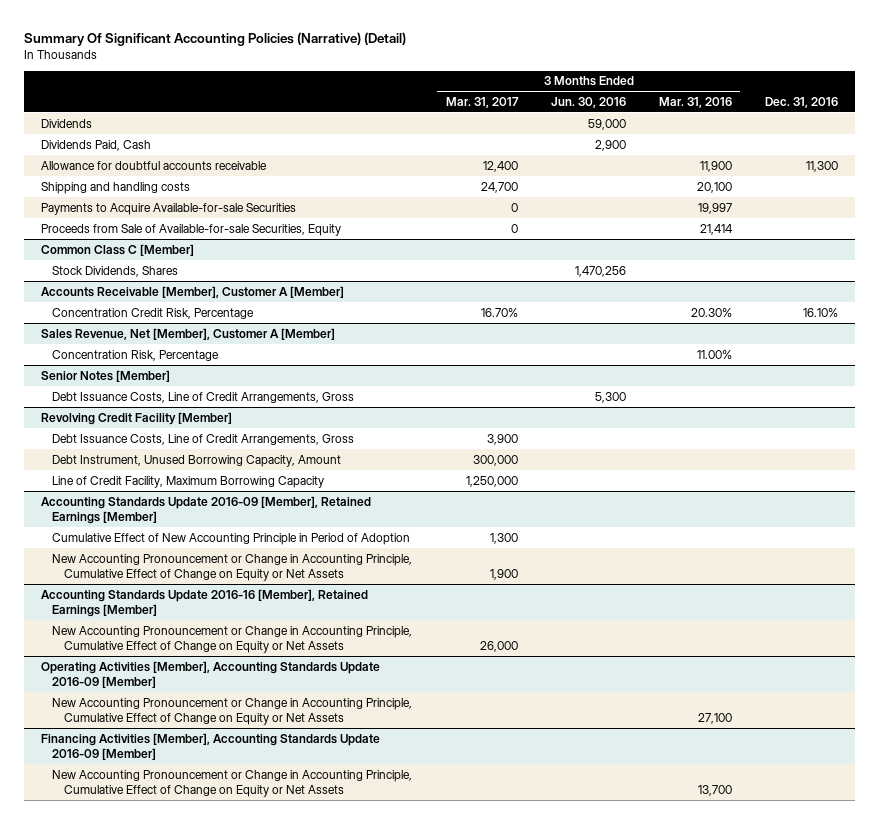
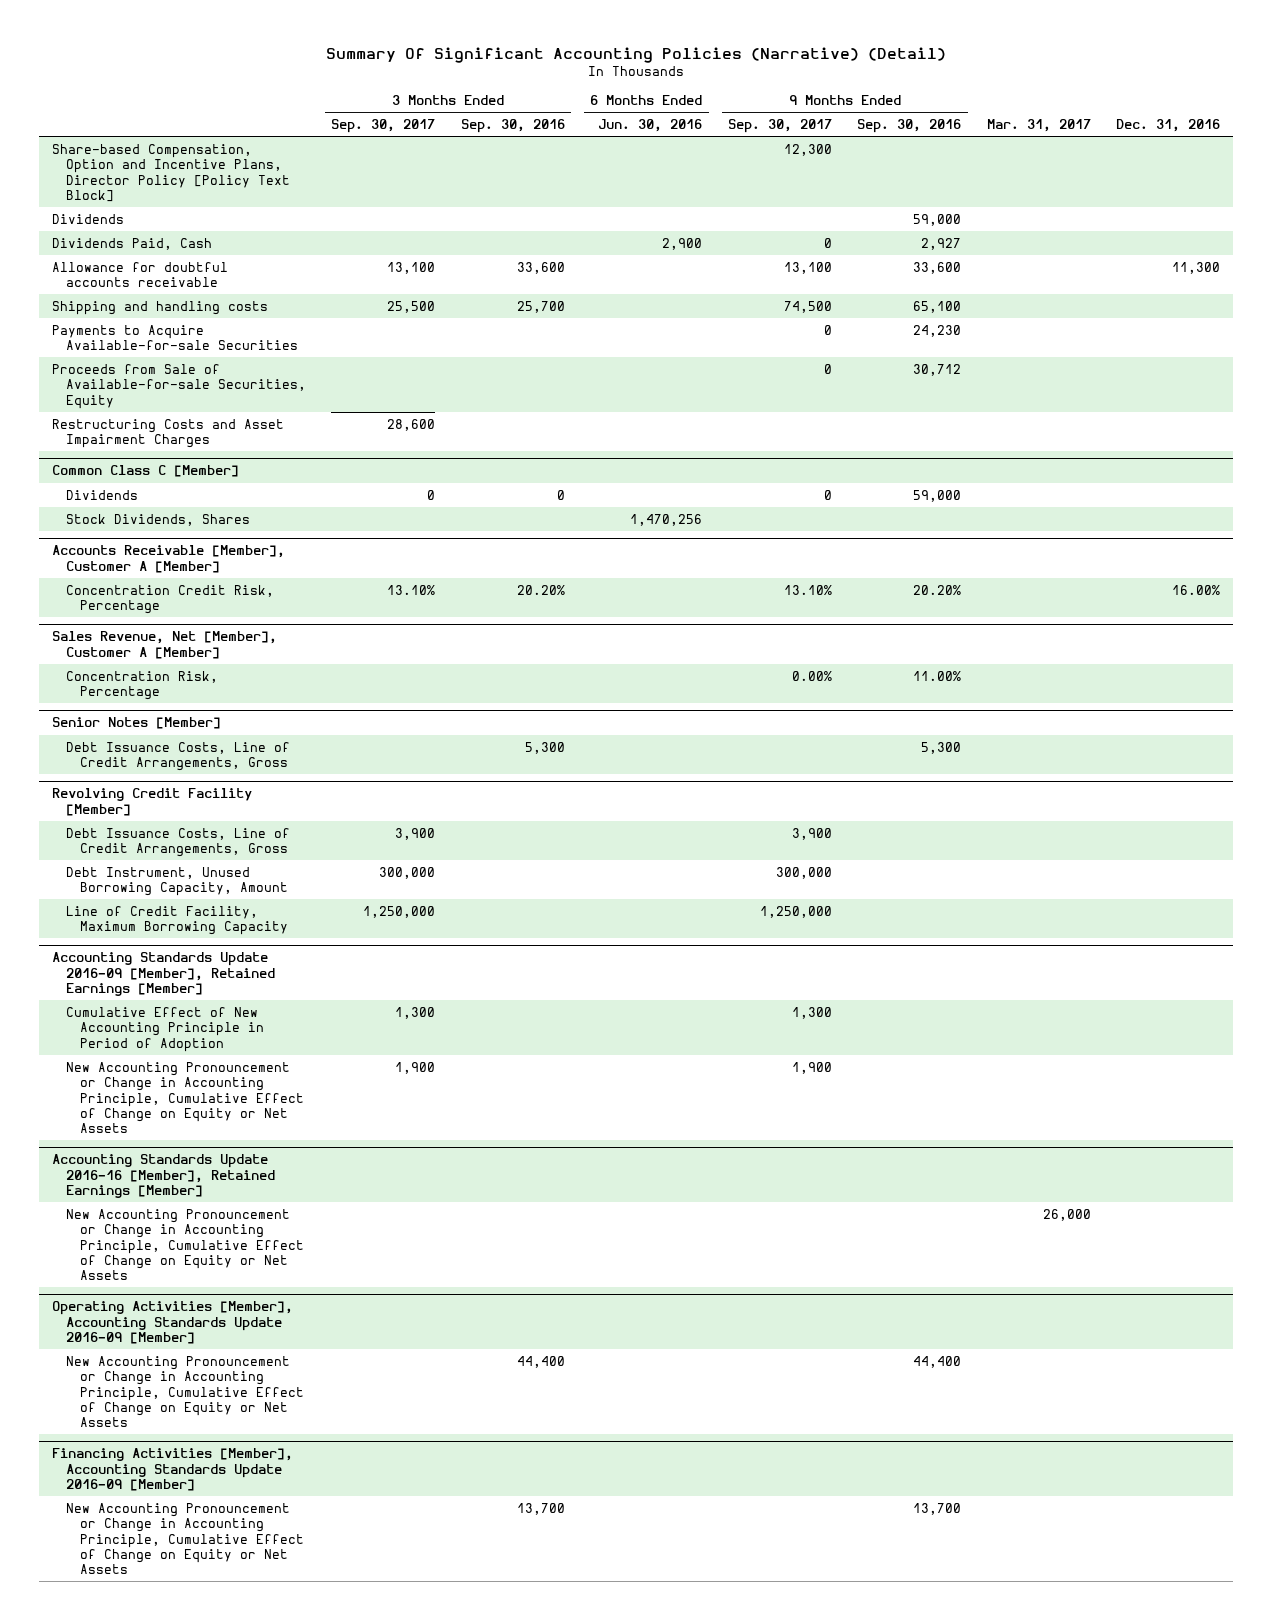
- | 3 Months Ended Mar. 31, 2017 | 3 Months Ended Jun. 30, 2016 | 3 Months Ended Mar. 31, 2016 | Dec. 31, 2016
+ | 3 Months Ended Sep. 30, 2017 | 3 Months Ended Sep. 30, 2016 | 6 Months Ended Jun. 30, 2016 | 9 Months Ended Sep. 30, 2017 | 9 Months Ended Sep. 30, 2016 | Mar. 31, 2017 | Dec. 31, 2016
+ Share-based Compensation, Option and Incentive Plans, Director Policy [Policy Text Block] | | | | 12,300 | | |
+ Restructuring Costs and Asset Impairment Charges | 28,600 | | | | | |
@ Common Class C [Member]
+ Dividends | 0 | 0 | | 0 | 59,000 | |
@ Accounts Receivable [Member], Customer A [Member]
- Concentration Credit Risk, Percentage | 16.70% | | 20.30% | 16.10%
+ Concentration Credit Risk, Percentage | 13.10% | 20.20% | | 13.10% | 20.20% | | 16.00%

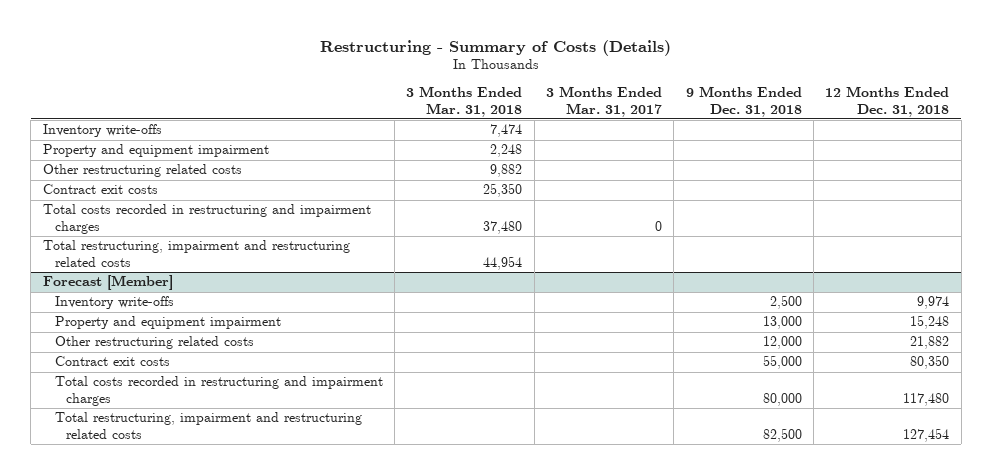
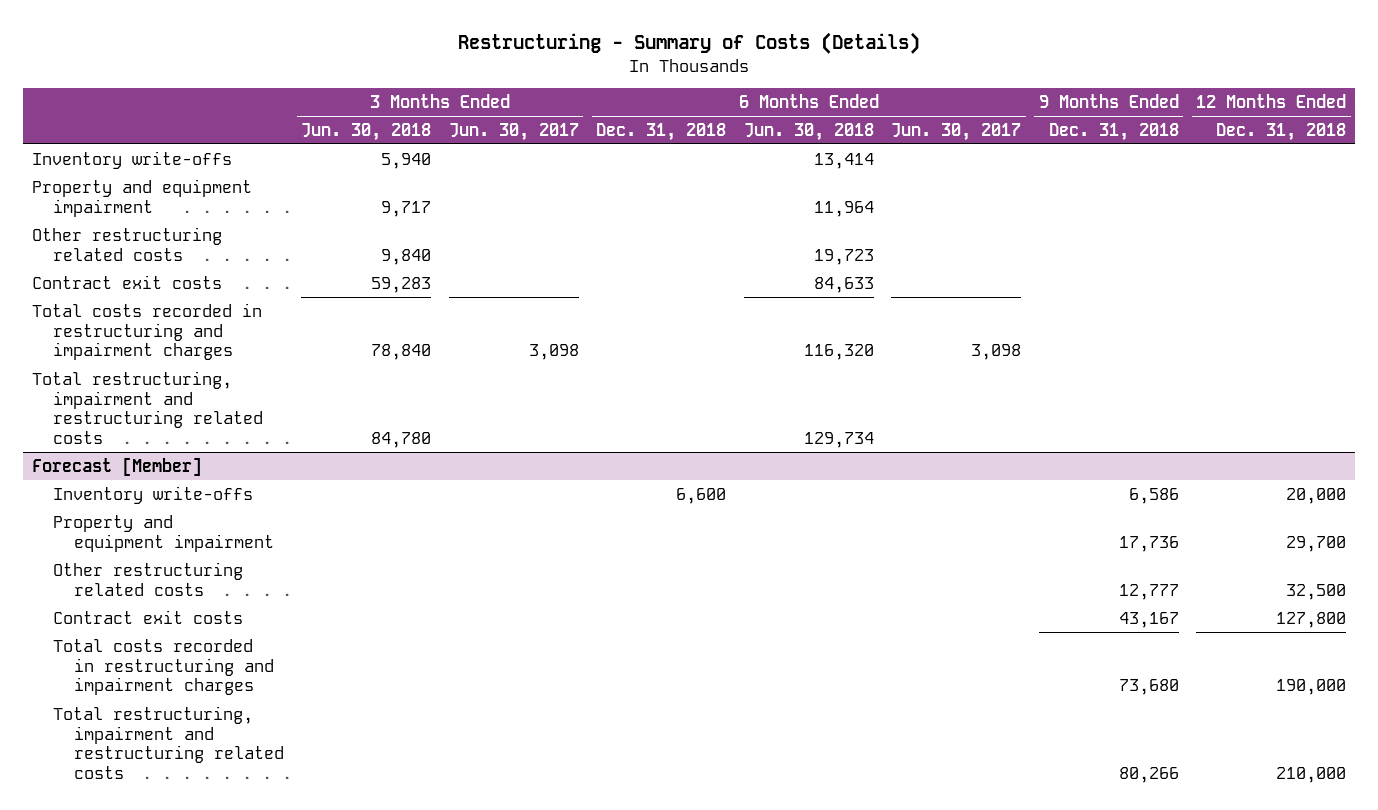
- | 3 Months Ended Mar. 31, 2018 | 3 Months Ended Mar. 31, 2017 | 9 Months Ended Dec. 31, 2018 | 12 Months Ended Dec. 31, 2018
+ | 3 Months Ended Jun. 30, 2018 | 3 Months Ended Jun. 30, 2017 | 6 Months Ended Dec. 31, 2018 | 6 Months Ended Jun. 30, 2018 | 6 Months Ended Jun. 30, 2017 | 9 Months Ended Dec. 31, 2018 | 12 Months Ended Dec. 31, 2018
@ Forecast [Member]
- Inventory write-offs | | | 2,500 | 9,974
- Property and equipment impairment | | | 13,000 | 15,248
- Other restructuring related costs | | | 12,000 | 21,882
- Contract exit costs | | | 55,000 | 80,350
- Total costs recorded in restructuring and impairment charges | | | 80,000 | 117,480
- Total restructuring, impairment and restructuring related costs | | | 82,500 | 127,454
+ Inventory write-offs | | | 6,600 | | | 6,586 | 20,000
+ Property and equipment impairment | | | | | | 17,736 | 29,700
+ Other restructuring related costs | | | | | | 12,777 | 32,500
+ Contract exit costs | | | | | | 43,167 | 127,800
+ Total costs recorded in restructuring and impairment charges | | | | | | 73,680 | 190,000
+ Total restructuring, impairment and restructuring related costs | | | | | | 80,266 | 210,000

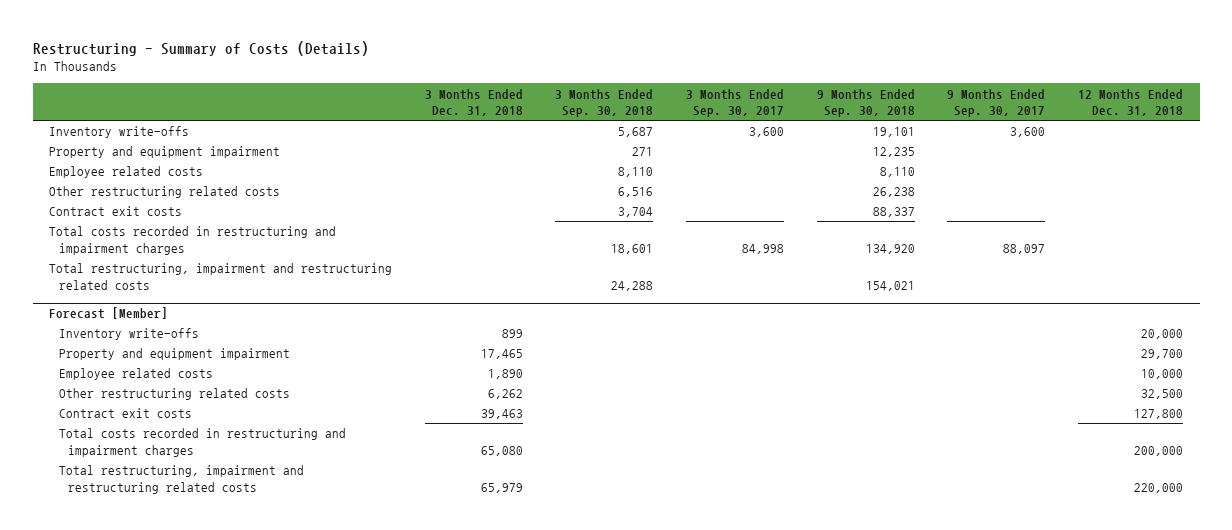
- | 3 Months Ended Jun. 30, 2018 | 3 Months Ended Jun. 30, 2017 | 6 Months Ended Dec. 31, 2018 | 6 Months Ended Jun. 30, 2018 | 6 Months Ended Jun. 30, 2017 | 9 Months Ended Dec. 31, 2018 | 12 Months Ended Dec. 31, 2018
+ | 3 Months Ended Dec. 31, 2018 | 3 Months Ended Sep. 30, 2018 | 3 Months Ended Sep. 30, 2017 | 9 Months Ended Sep. 30, 2018 | 9 Months Ended Sep. 30, 2017 | 12 Months Ended Dec. 31, 2018
+ Employee related costs | | 8,110 | | 8,110 | |
@ Forecast [Member]
+ Employee related costs | 1,890 | | | | | 10,000
- Total costs recorded in restructuring and impairment charges | | | | | | 73,680 | 190,000
- Total restructuring, impairment and restructuring related costs | | | | | | 80,266 | 210,000
+ Total costs recorded in restructuring and impairment charges | 65,080 | | | | | 200,000
+ Total restructuring, impairment and restructuring related costs | 65,979 | | | | | 220,000

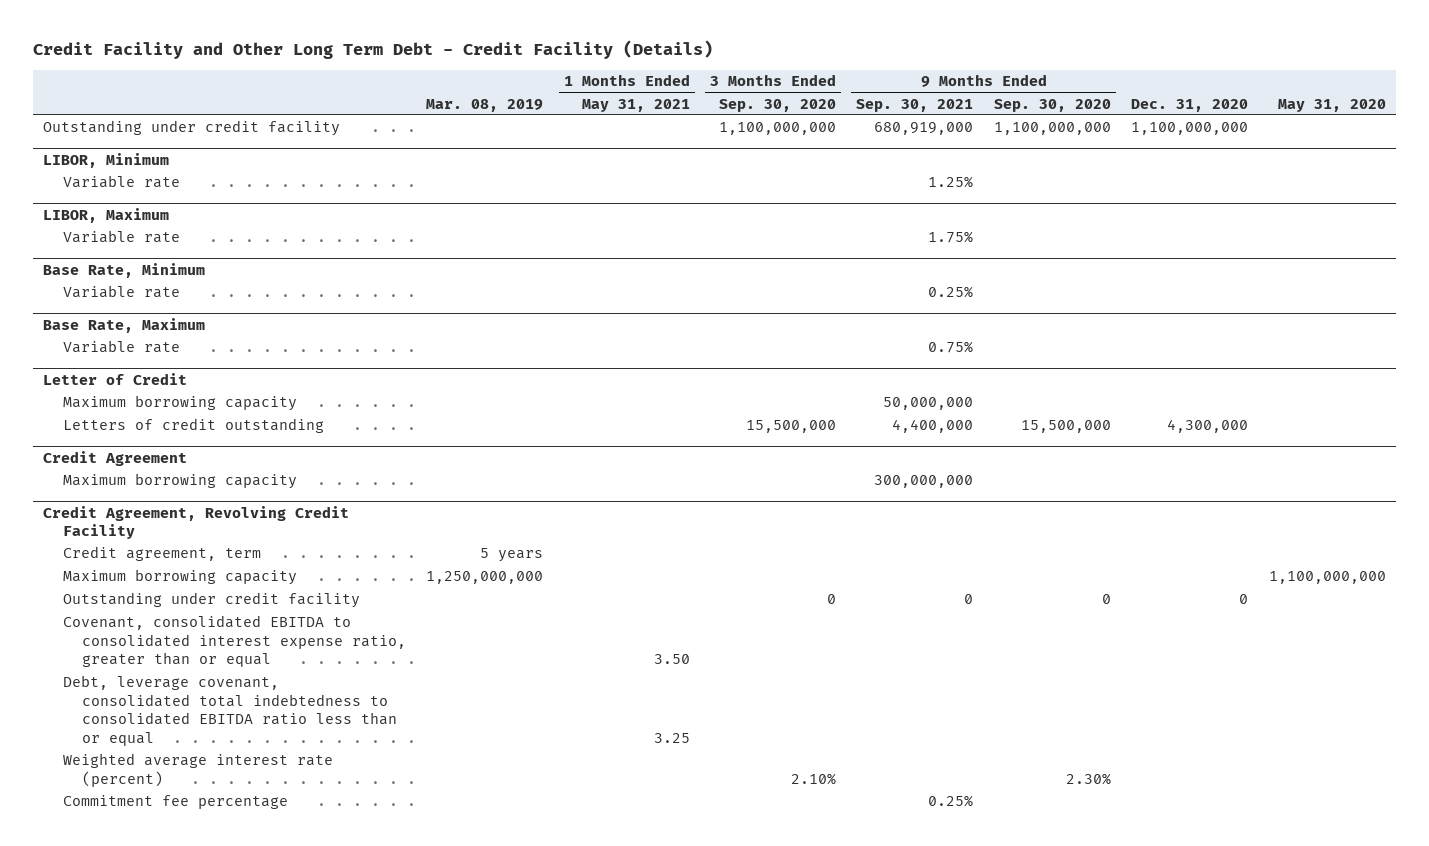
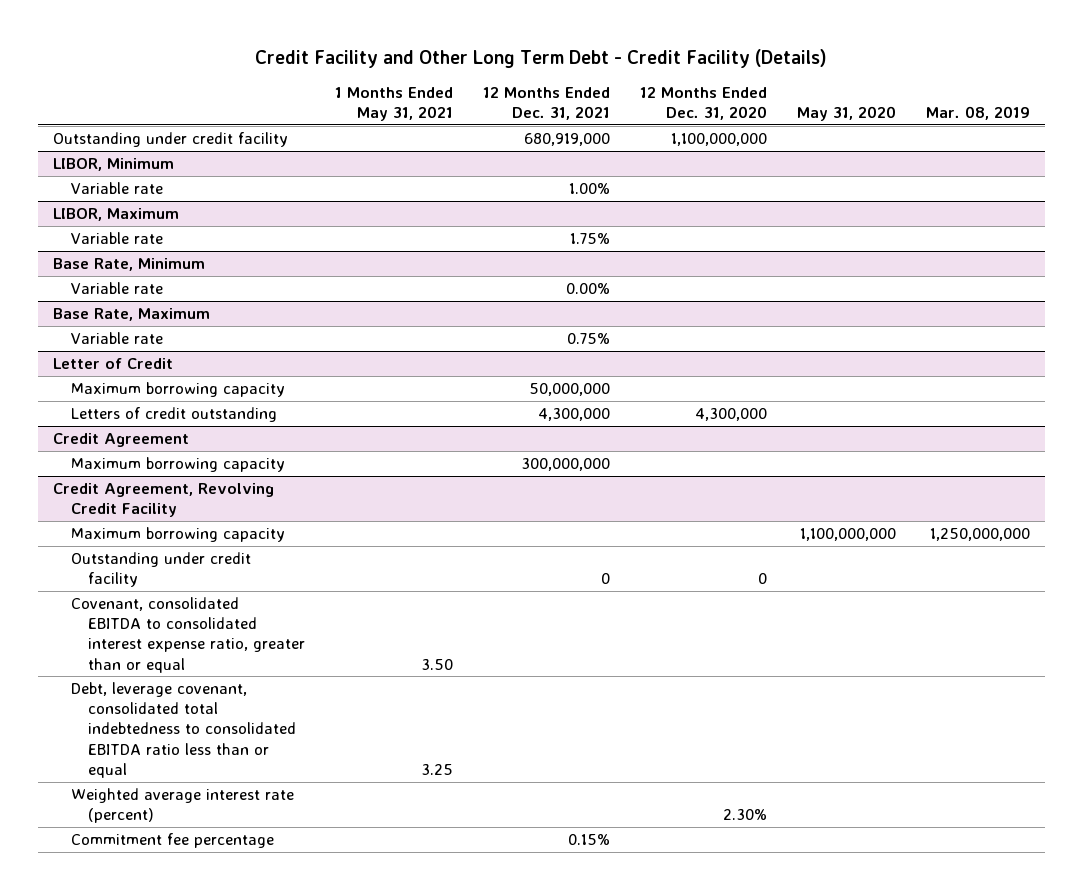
- | Mar. 08, 2019 | 1 Months Ended May 31, 2021 | 3 Months Ended Sep. 30, 2020 | 9 Months Ended Sep. 30, 2021 | 9 Months Ended Sep. 30, 2020 | Dec. 31, 2020 | May 31, 2020
+ | 1 Months Ended May 31, 2021 | 12 Months Ended Dec. 31, 2021 | 12 Months Ended Dec. 31, 2020 | May 31, 2020 | Mar. 08, 2019
@ Credit Agreement, Revolving Credit Facility
- Credit agreement, term | 5 years | | | | | |

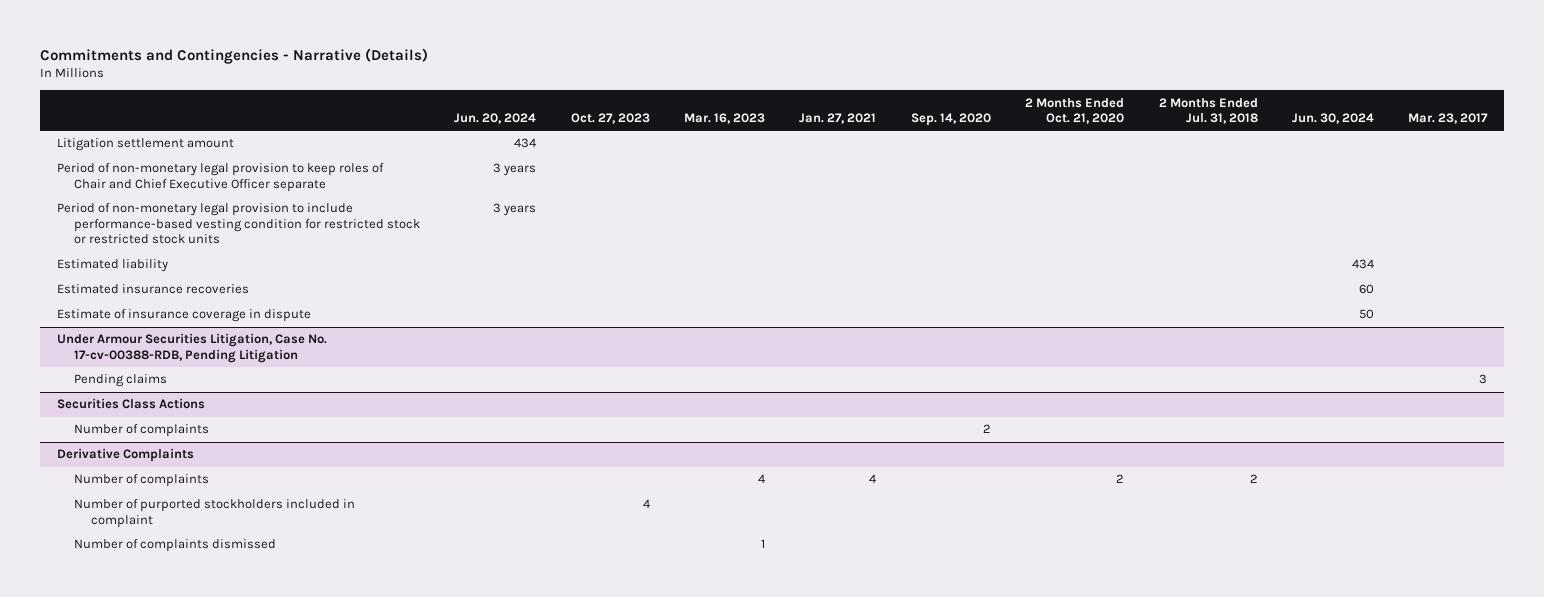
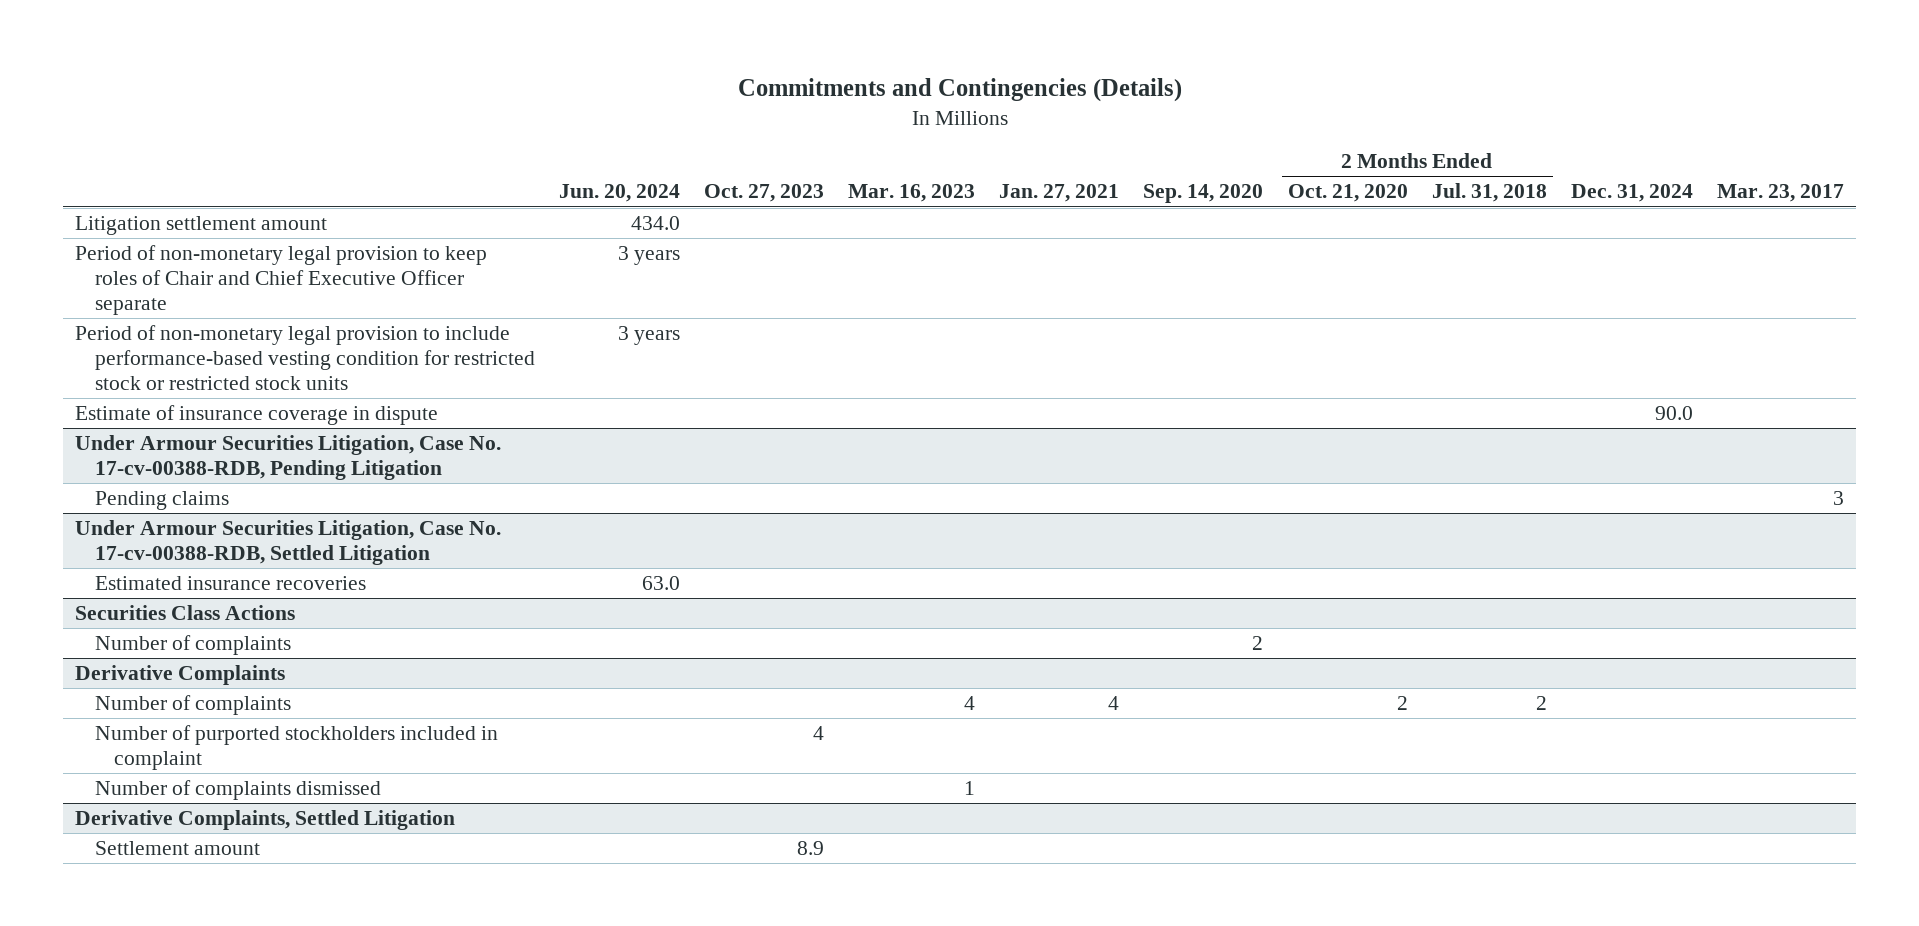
- Commitments and Contingencies - Narrative (Details)
+ Commitments and Contingencies (Details)
- | Jun. 20, 2024 | Oct. 27, 2023 | Mar. 16, 2023 | Jan. 27, 2021 | Sep. 14, 2020 | 2 Months Ended Oct. 21, 2020 | 2 Months Ended Jul. 31, 2018 | Jun. 30, 2024 | Mar. 23, 2017
+ | Jun. 20, 2024 | Oct. 27, 2023 | Mar. 16, 2023 | Jan. 27, 2021 | Sep. 14, 2020 | 2 Months Ended Oct. 21, 2020 | 2 Months Ended Jul. 31, 2018 | Dec. 31, 2024 | Mar. 23, 2017
- Litigation settlement amount | 434 | | | | | | | |
+ Litigation settlement amount | 434.0 | | | | | | | |
- Estimated liability | | | | | | | | 434 |
- Estimated insurance recoveries | | | | | | | | 60 |
+ Under Armour Securities Litigation, Case No. 17-cv-00388-RDB, Settled Litigation
+ Estimated insurance recoveries | 63.0 | | | | | | | |
+ Derivative Complaints, Settled Litigation
+ Settlement amount | | 8.9 | | | | | | |

